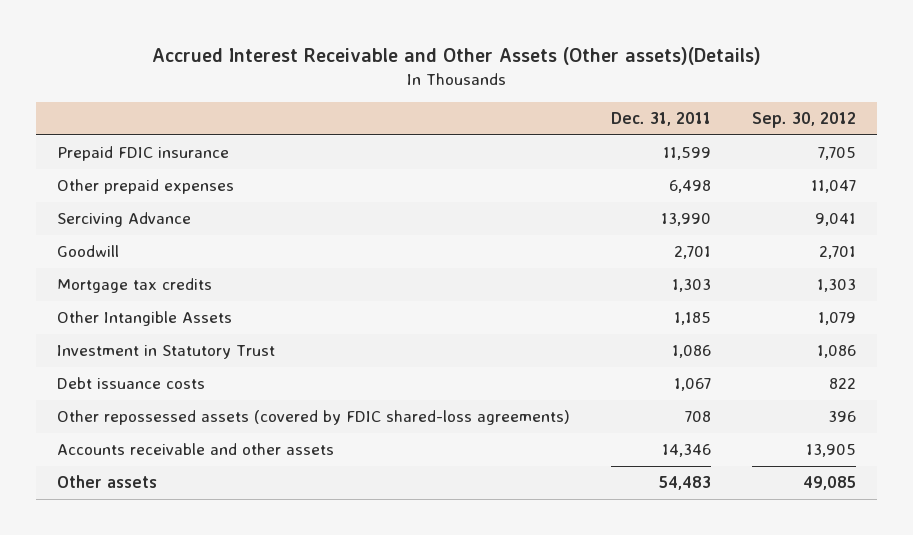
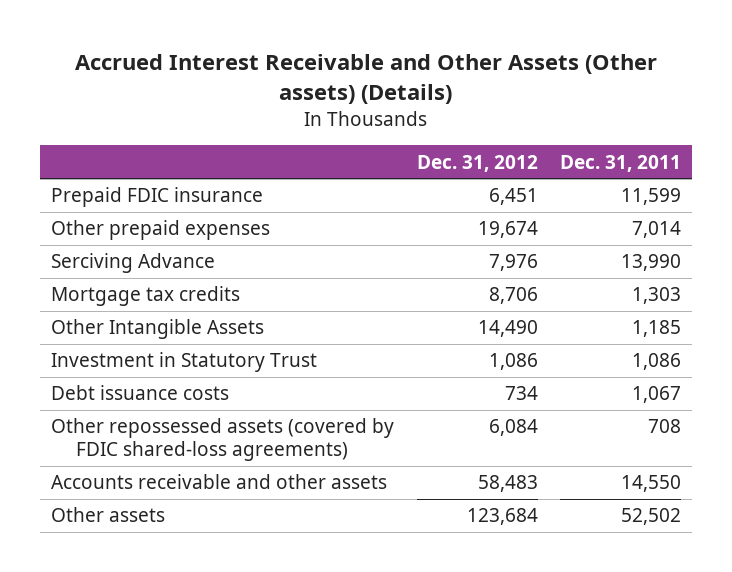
- Accrued Interest Receivable and Other Assets (Other assets)(Details)
+ Accrued Interest Receivable and Other Assets (Other assets) (Details)
- | Dec. 31, 2011 | Sep. 30, 2012
+ | Dec. 31, 2012 | Dec. 31, 2011
- Other prepaid expenses | 6,498 | 11,047
+ Other prepaid expenses | 19,674 | 7,014
- Goodwill | 2,701 | 2,701
- Accounts receivable and other assets | 14,346 | 13,905
- Other assets | 54,483 | 49,085
+ Accounts receivable and other assets | 58,483 | 14,550
+ Other assets | 123,684 | 52,502

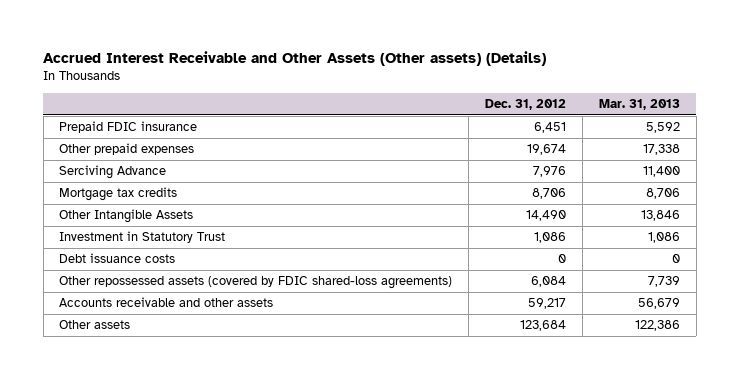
- | Dec. 31, 2012 | Dec. 31, 2011
+ | Dec. 31, 2012 | Mar. 31, 2013
- Debt issuance costs | 734 | 1,067
+ Debt issuance costs | 0 | 0
- Accounts receivable and other assets | 58,483 | 14,550
+ Accounts receivable and other assets | 59,217 | 56,679

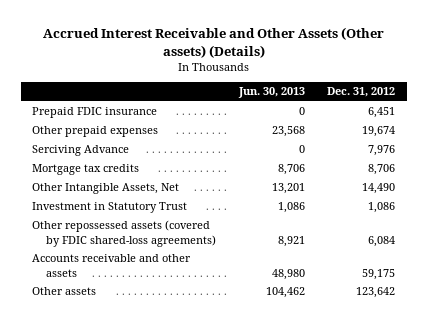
- | Dec. 31, 2012 | Mar. 31, 2013
+ | Jun. 30, 2013 | Dec. 31, 2012
- Other Intangible Assets | 14,490 | 13,846
+ Other Intangible Assets, Net | 13,201 | 14,490
- Debt issuance costs | 0 | 0
- Accounts receivable and other assets | 59,217 | 56,679
- Other assets | 123,684 | 122,386
+ Accounts receivable and other assets | 48,980 | 59,175
+ Other assets | 104,462 | 123,642

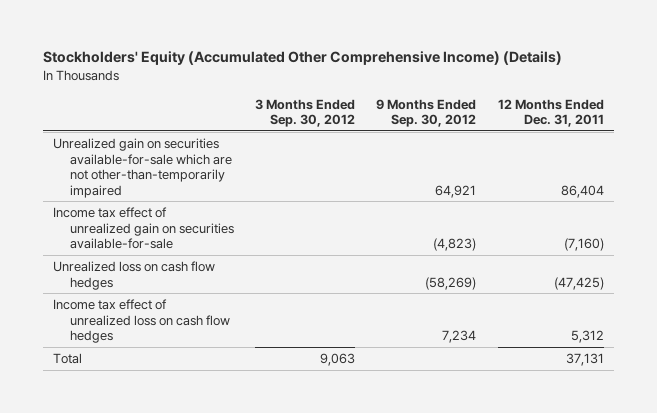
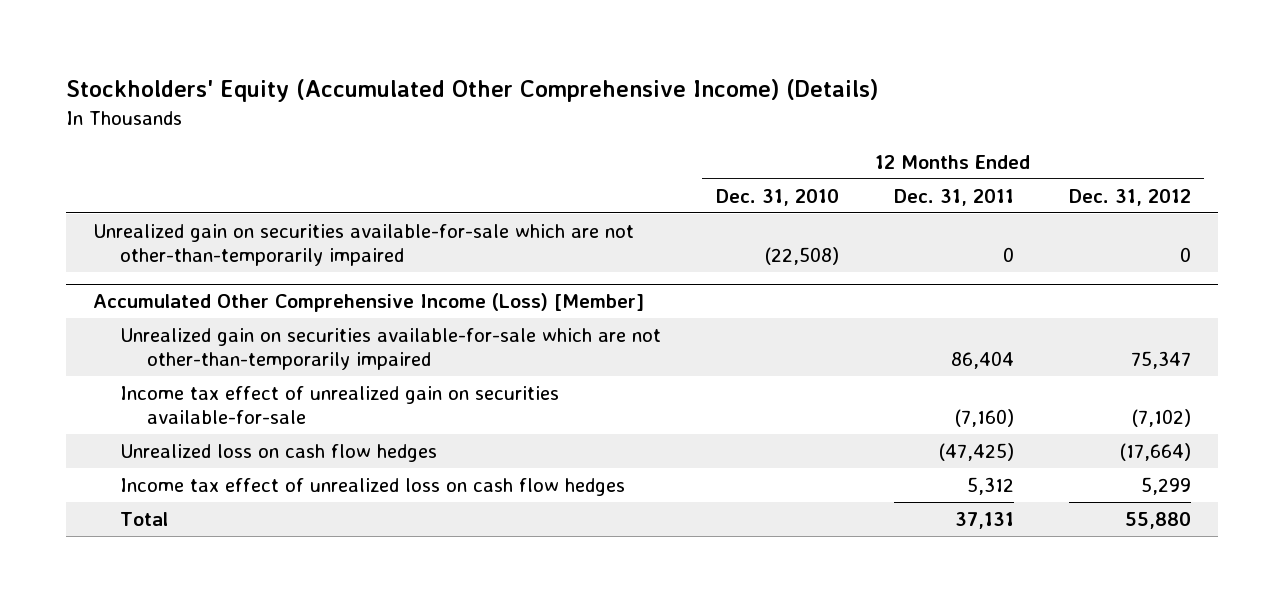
- | 3 Months Ended Sep. 30, 2012 | 9 Months Ended Sep. 30, 2012 | 12 Months Ended Dec. 31, 2011
+ | 12 Months Ended Dec. 31, 2010 | 12 Months Ended Dec. 31, 2011 | 12 Months Ended Dec. 31, 2012
+ Unrealized gain on securities available-for-sale which are not other-than-temporarily impaired | (22,508) | 0 | 0
+ Accumulated Other Comprehensive Income (Loss) [Member]

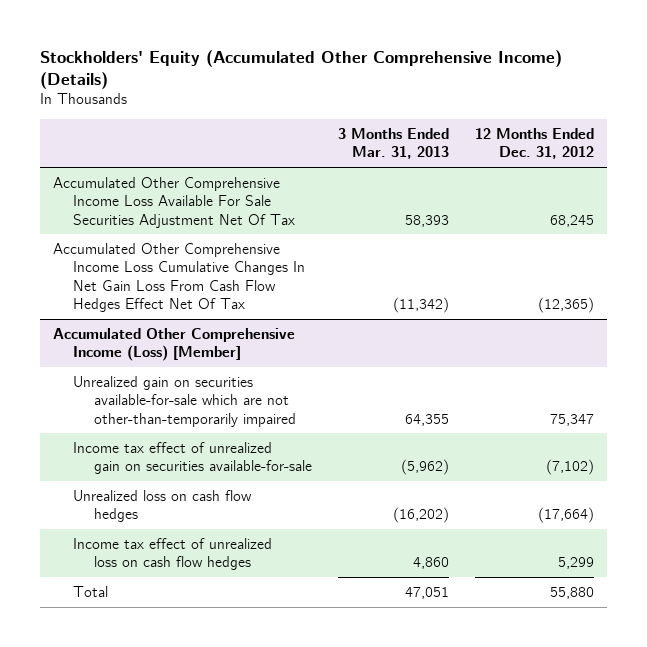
- | 12 Months Ended Dec. 31, 2010 | 12 Months Ended Dec. 31, 2011 | 12 Months Ended Dec. 31, 2012
+ | 3 Months Ended Mar. 31, 2013 | 12 Months Ended Dec. 31, 2012
- Unrealized gain on securities available-for-sale which are not other-than-temporarily impaired | (22,508) | 0 | 0
+ Accumulated Other Comprehensive Income Loss Available For Sale Securities Adjustment Net Of Tax | 58,393 | 68,245
+ Accumulated Other Comprehensive Income Loss Cumulative Changes In Net Gain Loss From Cash Flow Hedges Effect Net Of Tax | (11,342) | (12,365)

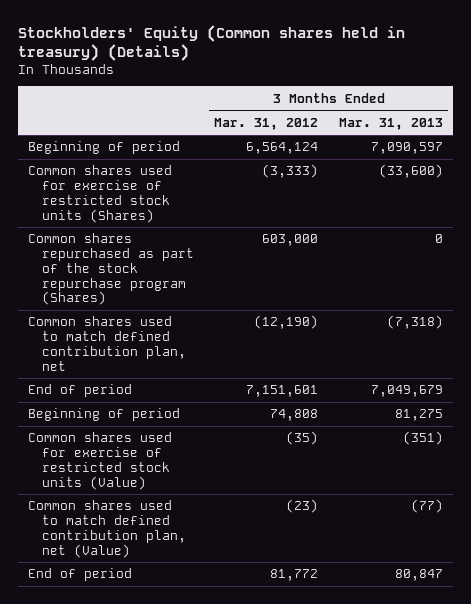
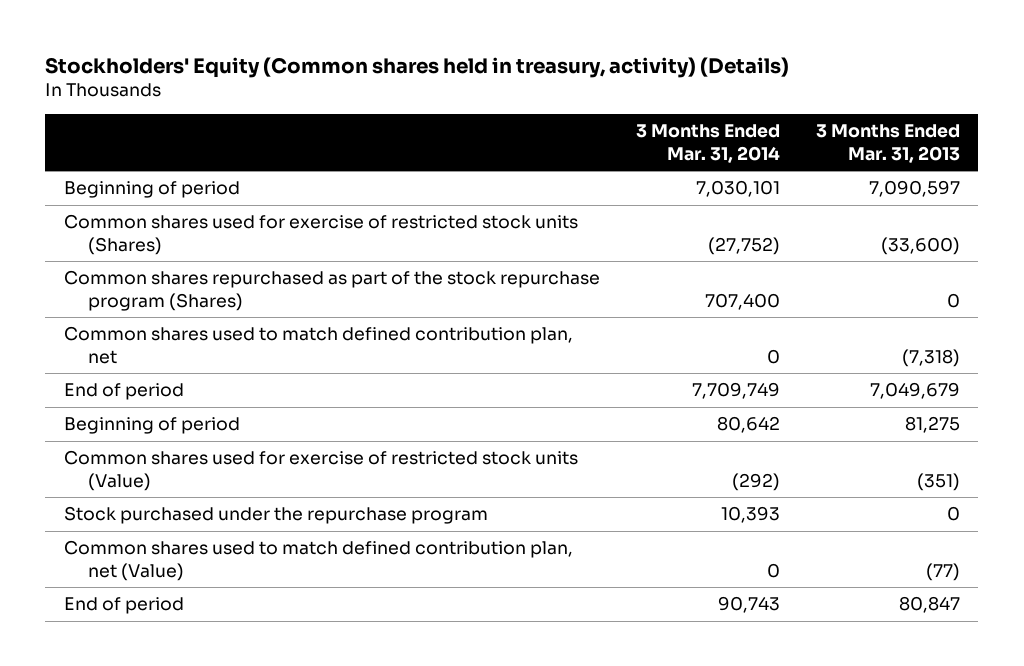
- Stockholders' Equity (Common shares held in treasury) (Details)
+ Stockholders' Equity (Common shares held in treasury, activity) (Details)
- | 3 Months Ended Mar. 31, 2012 | 3 Months Ended Mar. 31, 2013
+ | 3 Months Ended Mar. 31, 2014 | 3 Months Ended Mar. 31, 2013
+ Stock purchased under the repurchase program | 10,393 | 0

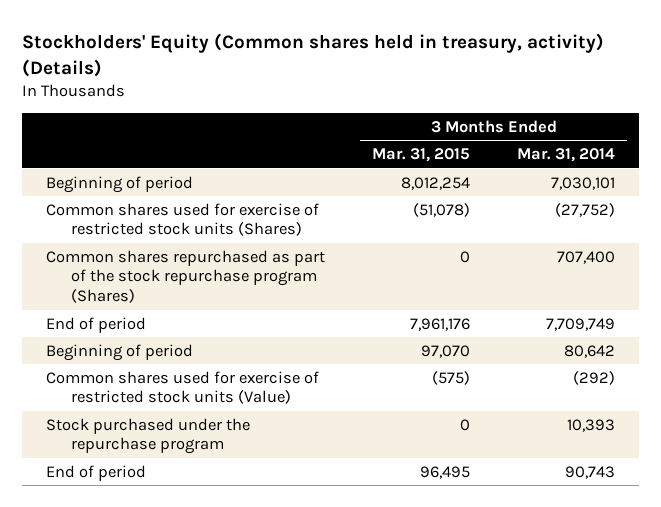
- | 3 Months Ended Mar. 31, 2014 | 3 Months Ended Mar. 31, 2013
+ | 3 Months Ended Mar. 31, 2015 | 3 Months Ended Mar. 31, 2014
- Common shares used to match defined contribution plan, net | 0 | (7,318)
- Common shares used to match defined contribution plan, net (Value) | 0 | (77)

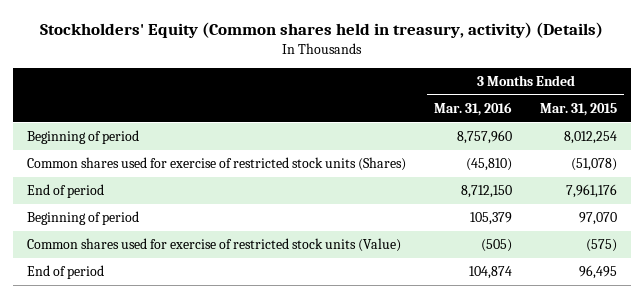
- | 3 Months Ended Mar. 31, 2015 | 3 Months Ended Mar. 31, 2014
+ | 3 Months Ended Mar. 31, 2016 | 3 Months Ended Mar. 31, 2015
- Common shares repurchased as part of the stock repurchase program (Shares) | 0 | 707,400
- Stock purchased under the repurchase program | 0 | 10,393

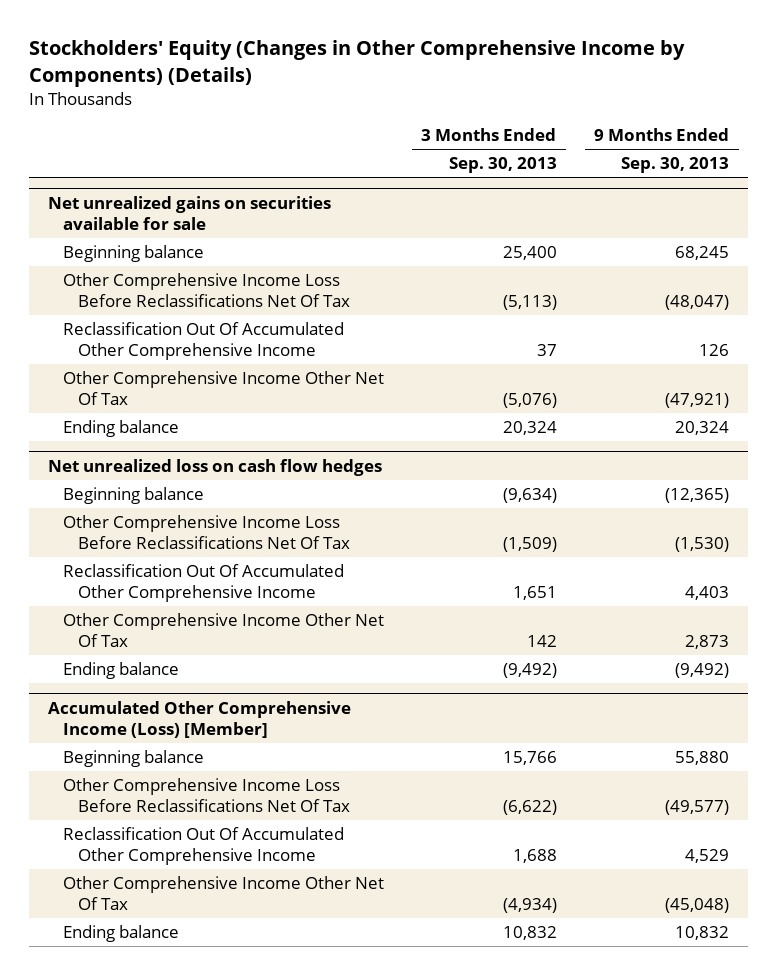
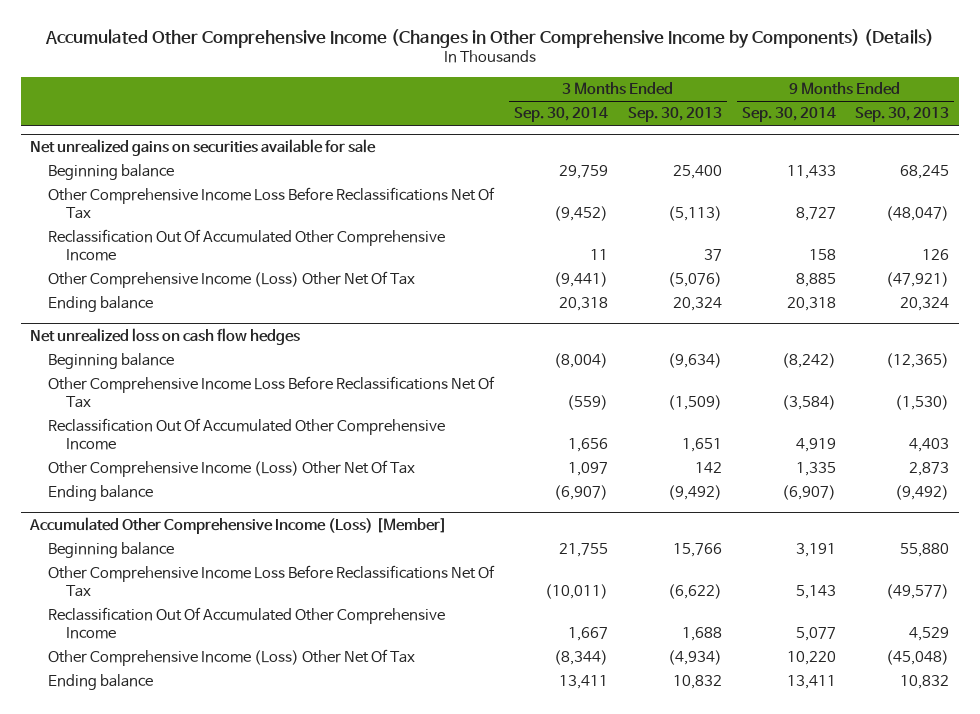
- Stockholders' Equity (Changes in Other Comprehensive Income by Components) (Details)
+ Accumulated Other Comprehensive Income (Changes in Other Comprehensive Income by Components) (Details)
- | 3 Months Ended Sep. 30, 2013 | 9 Months Ended Sep. 30, 2013
+ | 3 Months Ended Sep. 30, 2014 | 3 Months Ended Sep. 30, 2013 | 9 Months Ended Sep. 30, 2014 | 9 Months Ended Sep. 30, 2013
@ Net unrealized gains on securities available for sale
- Other Comprehensive Income Other Net Of Tax | (5,076) | (47,921)
+ Other Comprehensive Income (Loss) Other Net Of Tax | (9,441) | (5,076) | 8,885 | (47,921)
@ Net unrealized loss on cash flow hedges
- Other Comprehensive Income Other Net Of Tax | 142 | 2,873
+ Other Comprehensive Income (Loss) Other Net Of Tax | 1,097 | 142 | 1,335 | 2,873
@ Accumulated Other Comprehensive Income (Loss) [Member]
- Other Comprehensive Income Other Net Of Tax | (4,934) | (45,048)
+ Other Comprehensive Income (Loss) Other Net Of Tax | (8,344) | (4,934) | 10,220 | (45,048)

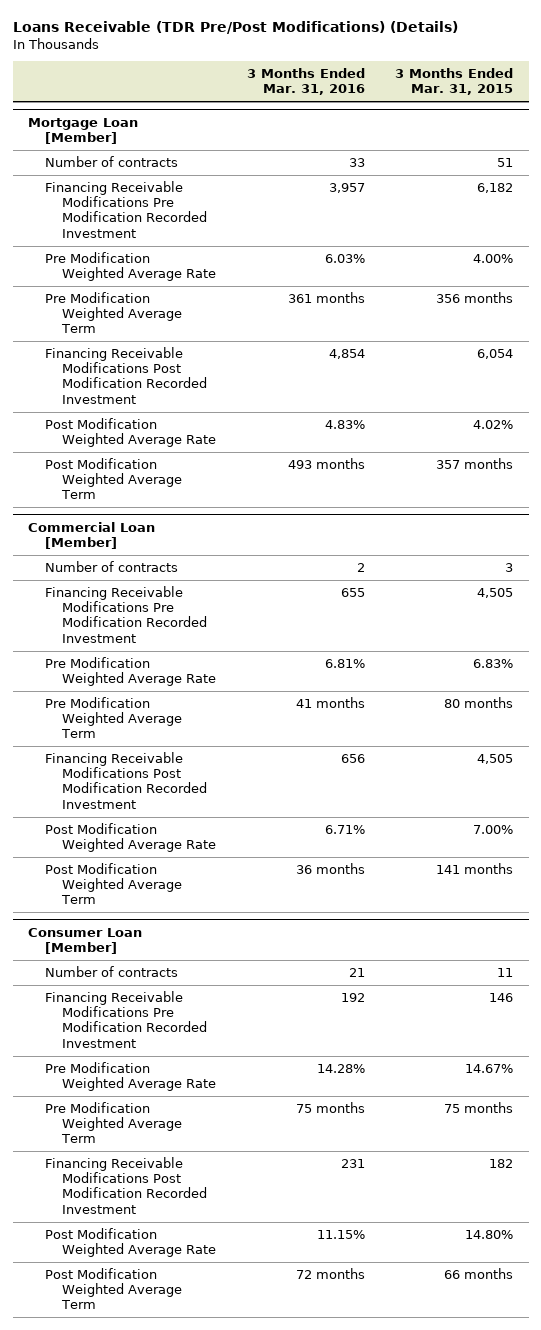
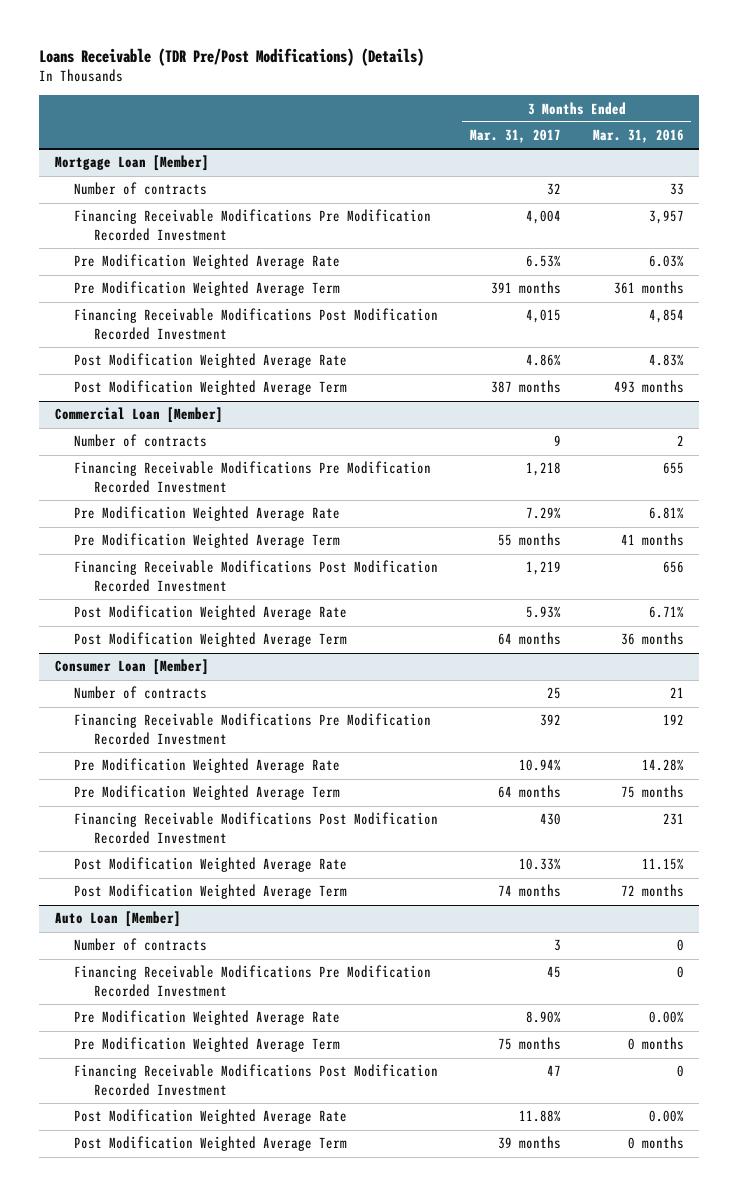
- | 3 Months Ended Mar. 31, 2016 | 3 Months Ended Mar. 31, 2015
+ | 3 Months Ended Mar. 31, 2017 | 3 Months Ended Mar. 31, 2016
+ Auto Loan [Member]
+ Number of contracts | 3 | 0
+ Financing Receivable Modifications Pre Modification Recorded Investment | 45 | 0
+ Pre Modification Weighted Average Rate | 8.90% | 0.00%
+ Pre Modification Weighted Average Term | 75 months | 0 months
+ Financing Receivable Modifications Post Modification Recorded Investment | 47 | 0
+ Post Modification Weighted Average Rate | 11.88% | 0.00%
+ Post Modification Weighted Average Term | 39 months | 0 months

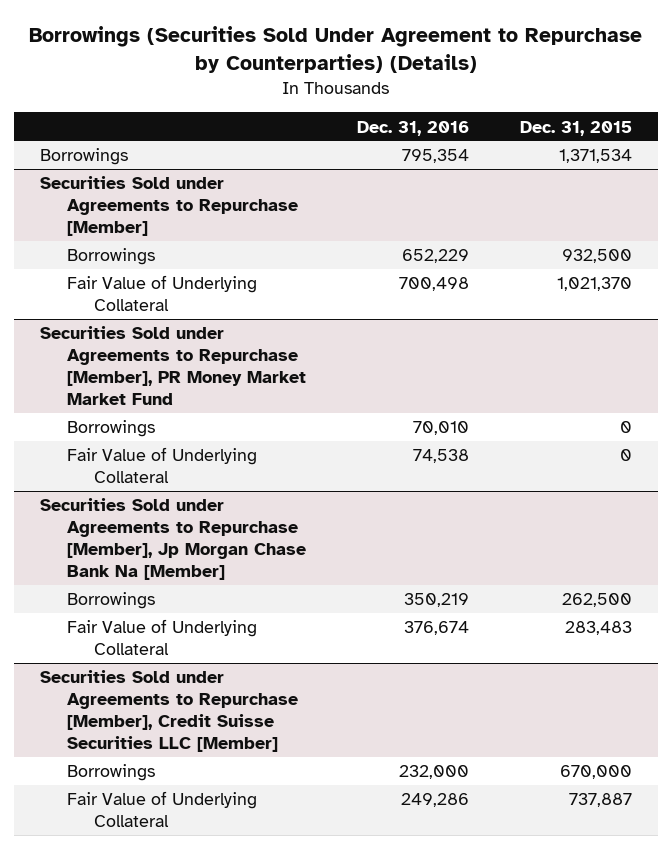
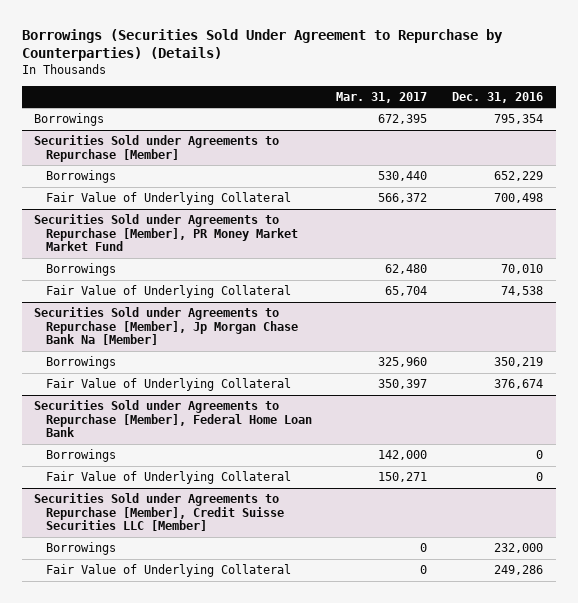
- | Dec. 31, 2016 | Dec. 31, 2015
+ | Mar. 31, 2017 | Dec. 31, 2016
+ Securities Sold under Agreements to Repurchase [Member], Federal Home Loan Bank
+ Borrowings | 142,000 | 0
+ Fair Value of Underlying Collateral | 150,271 | 0

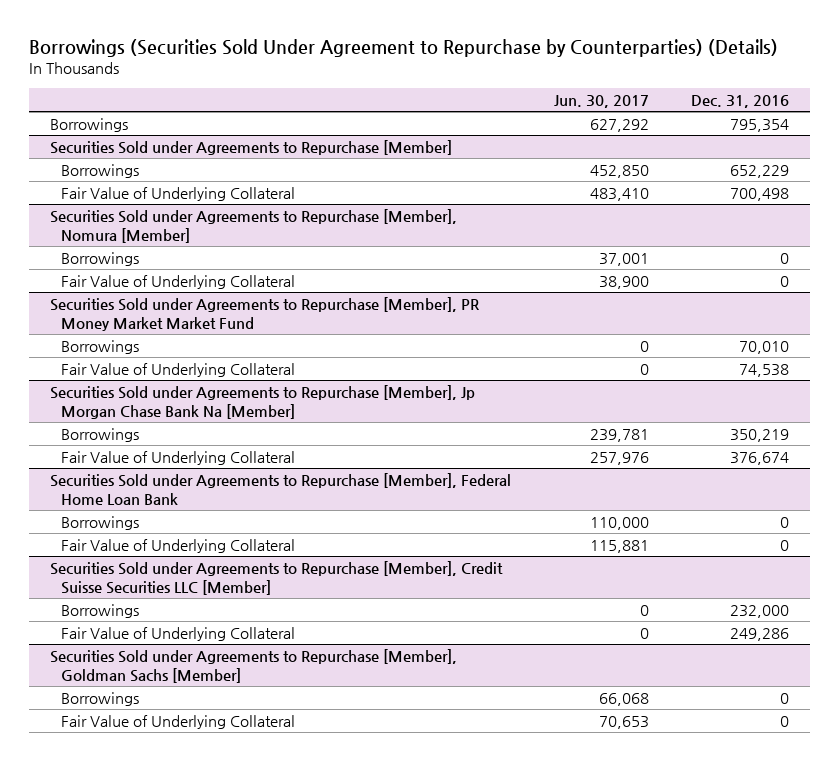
- | Mar. 31, 2017 | Dec. 31, 2016
+ | Jun. 30, 2017 | Dec. 31, 2016
+ Securities Sold under Agreements to Repurchase [Member], Nomura [Member]
+ Borrowings | 37,001 | 0
+ Fair Value of Underlying Collateral | 38,900 | 0
+ Securities Sold under Agreements to Repurchase [Member], Goldman Sachs [Member]
+ Borrowings | 66,068 | 0
+ Fair Value of Underlying Collateral | 70,653 | 0

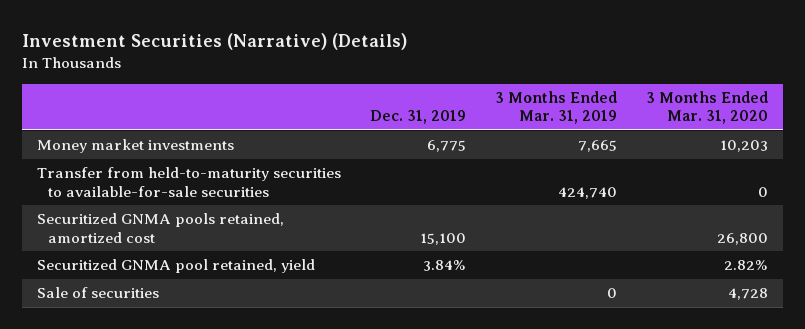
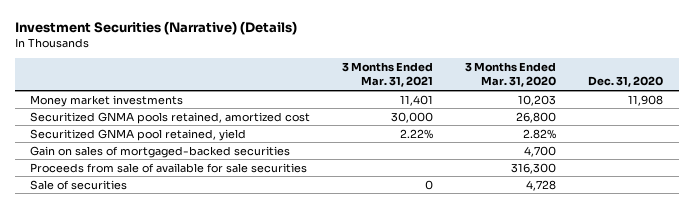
- | Dec. 31, 2019 | 3 Months Ended Mar. 31, 2019 | 3 Months Ended Mar. 31, 2020
+ | 3 Months Ended Mar. 31, 2021 | 3 Months Ended Mar. 31, 2020 | Dec. 31, 2020
- Transfer from held-to-maturity securities to available-for-sale securities | | 424,740 | 0
+ Gain on sales of mortgaged-backed securities | | 4,700 |
+ Proceeds from sale of available for sale securities | | 316,300 |

